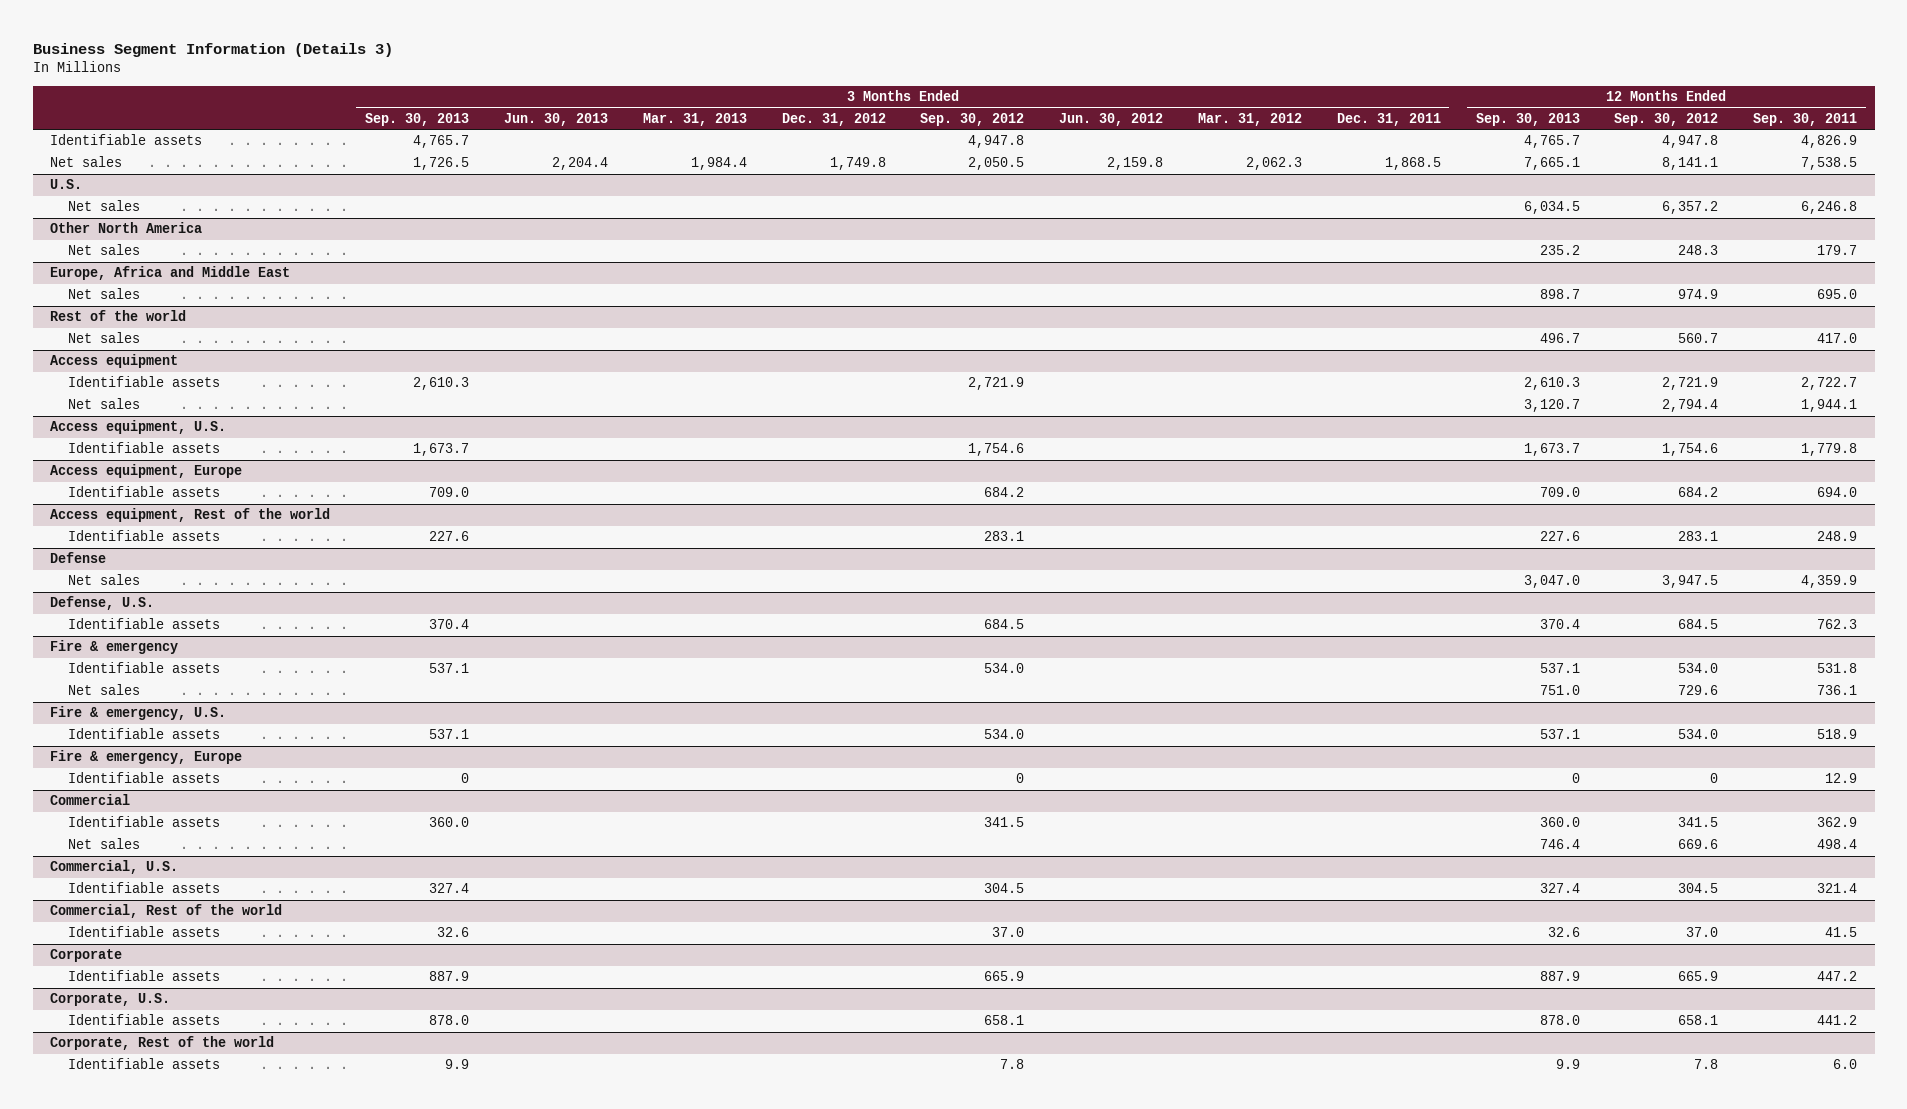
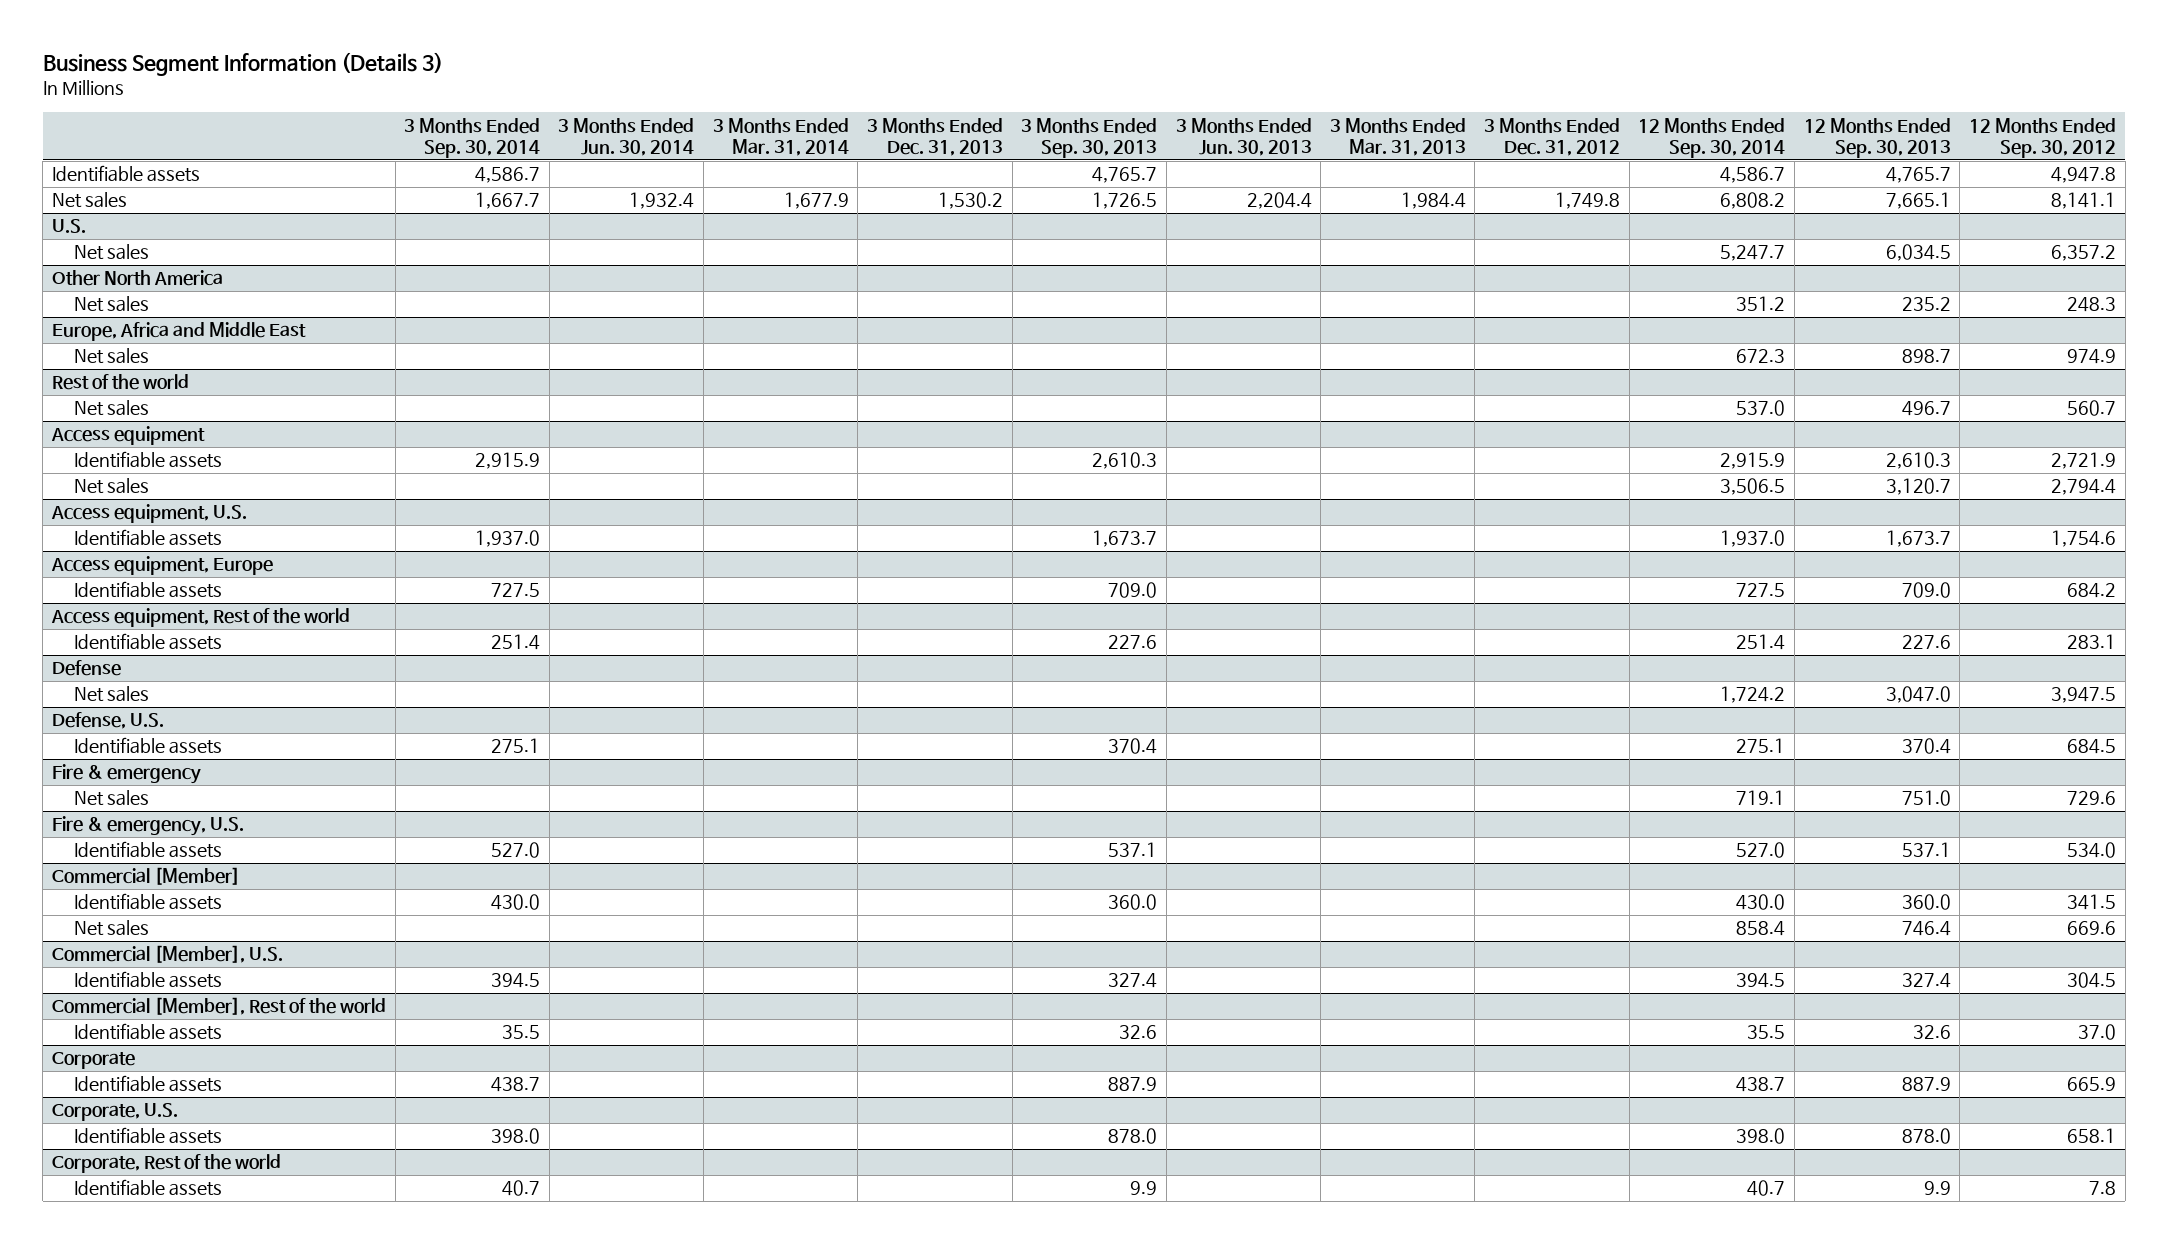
- | 3 Months Ended Sep. 30, 2013 | 3 Months Ended Jun. 30, 2013 | 3 Months Ended Mar. 31, 2013 | 3 Months Ended Dec. 31, 2012 | 3 Months Ended Sep. 30, 2012 | 3 Months Ended Jun. 30, 2012 | 3 Months Ended Mar. 31, 2012 | 3 Months Ended Dec. 31, 2011 | 12 Months Ended Sep. 30, 2013 | 12 Months Ended Sep. 30, 2012 | 12 Months Ended Sep. 30, 2011
+ | 3 Months Ended Sep. 30, 2014 | 3 Months Ended Jun. 30, 2014 | 3 Months Ended Mar. 31, 2014 | 3 Months Ended Dec. 31, 2013 | 3 Months Ended Sep. 30, 2013 | 3 Months Ended Jun. 30, 2013 | 3 Months Ended Mar. 31, 2013 | 3 Months Ended Dec. 31, 2012 | 12 Months Ended Sep. 30, 2014 | 12 Months Ended Sep. 30, 2013 | 12 Months Ended Sep. 30, 2012
@ Fire & emergency
- Identifiable assets | 537.1 | | | | 534.0 | | | | 537.1 | 534.0 | 531.8
- Fire & emergency, Europe
- Identifiable assets | 0 | | | | 0 | | | | 0 | 0 | 12.9
- Commercial
+ Commercial [Member]
- Commercial, U.S.
+ Commercial [Member], U.S.
- Commercial, Rest of the world
+ Commercial [Member], Rest of the world

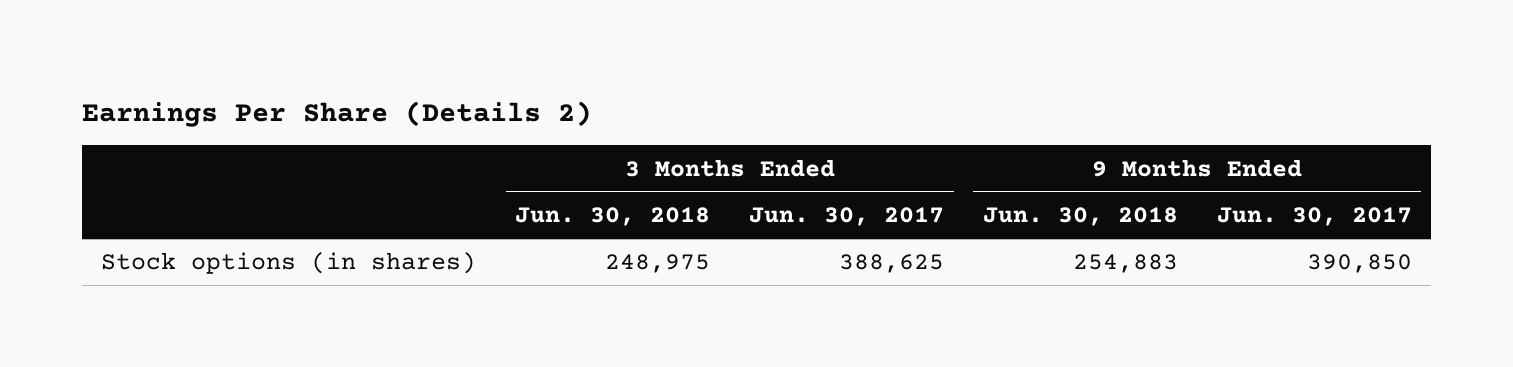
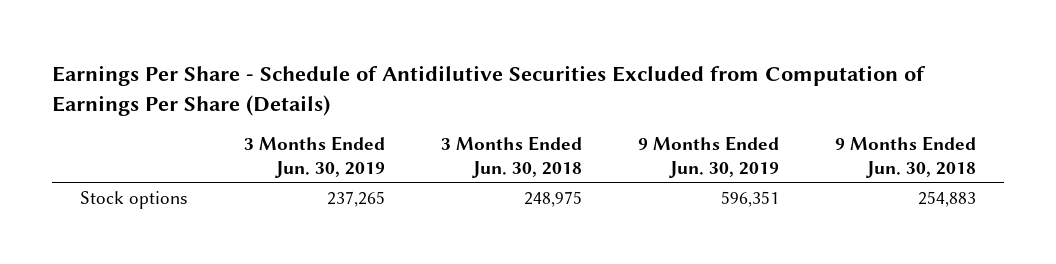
- Earnings Per Share (Details 2)
+ Earnings Per Share - Schedule of Antidilutive Securities Excluded from Computation of Earnings Per Share (Details)
- | 3 Months Ended Jun. 30, 2018 | 3 Months Ended Jun. 30, 2017 | 9 Months Ended Jun. 30, 2018 | 9 Months Ended Jun. 30, 2017
+ | 3 Months Ended Jun. 30, 2019 | 3 Months Ended Jun. 30, 2018 | 9 Months Ended Jun. 30, 2019 | 9 Months Ended Jun. 30, 2018
- Stock options (in shares) | 248,975 | 388,625 | 254,883 | 390,850
+ Stock options | 237,265 | 248,975 | 596,351 | 254,883

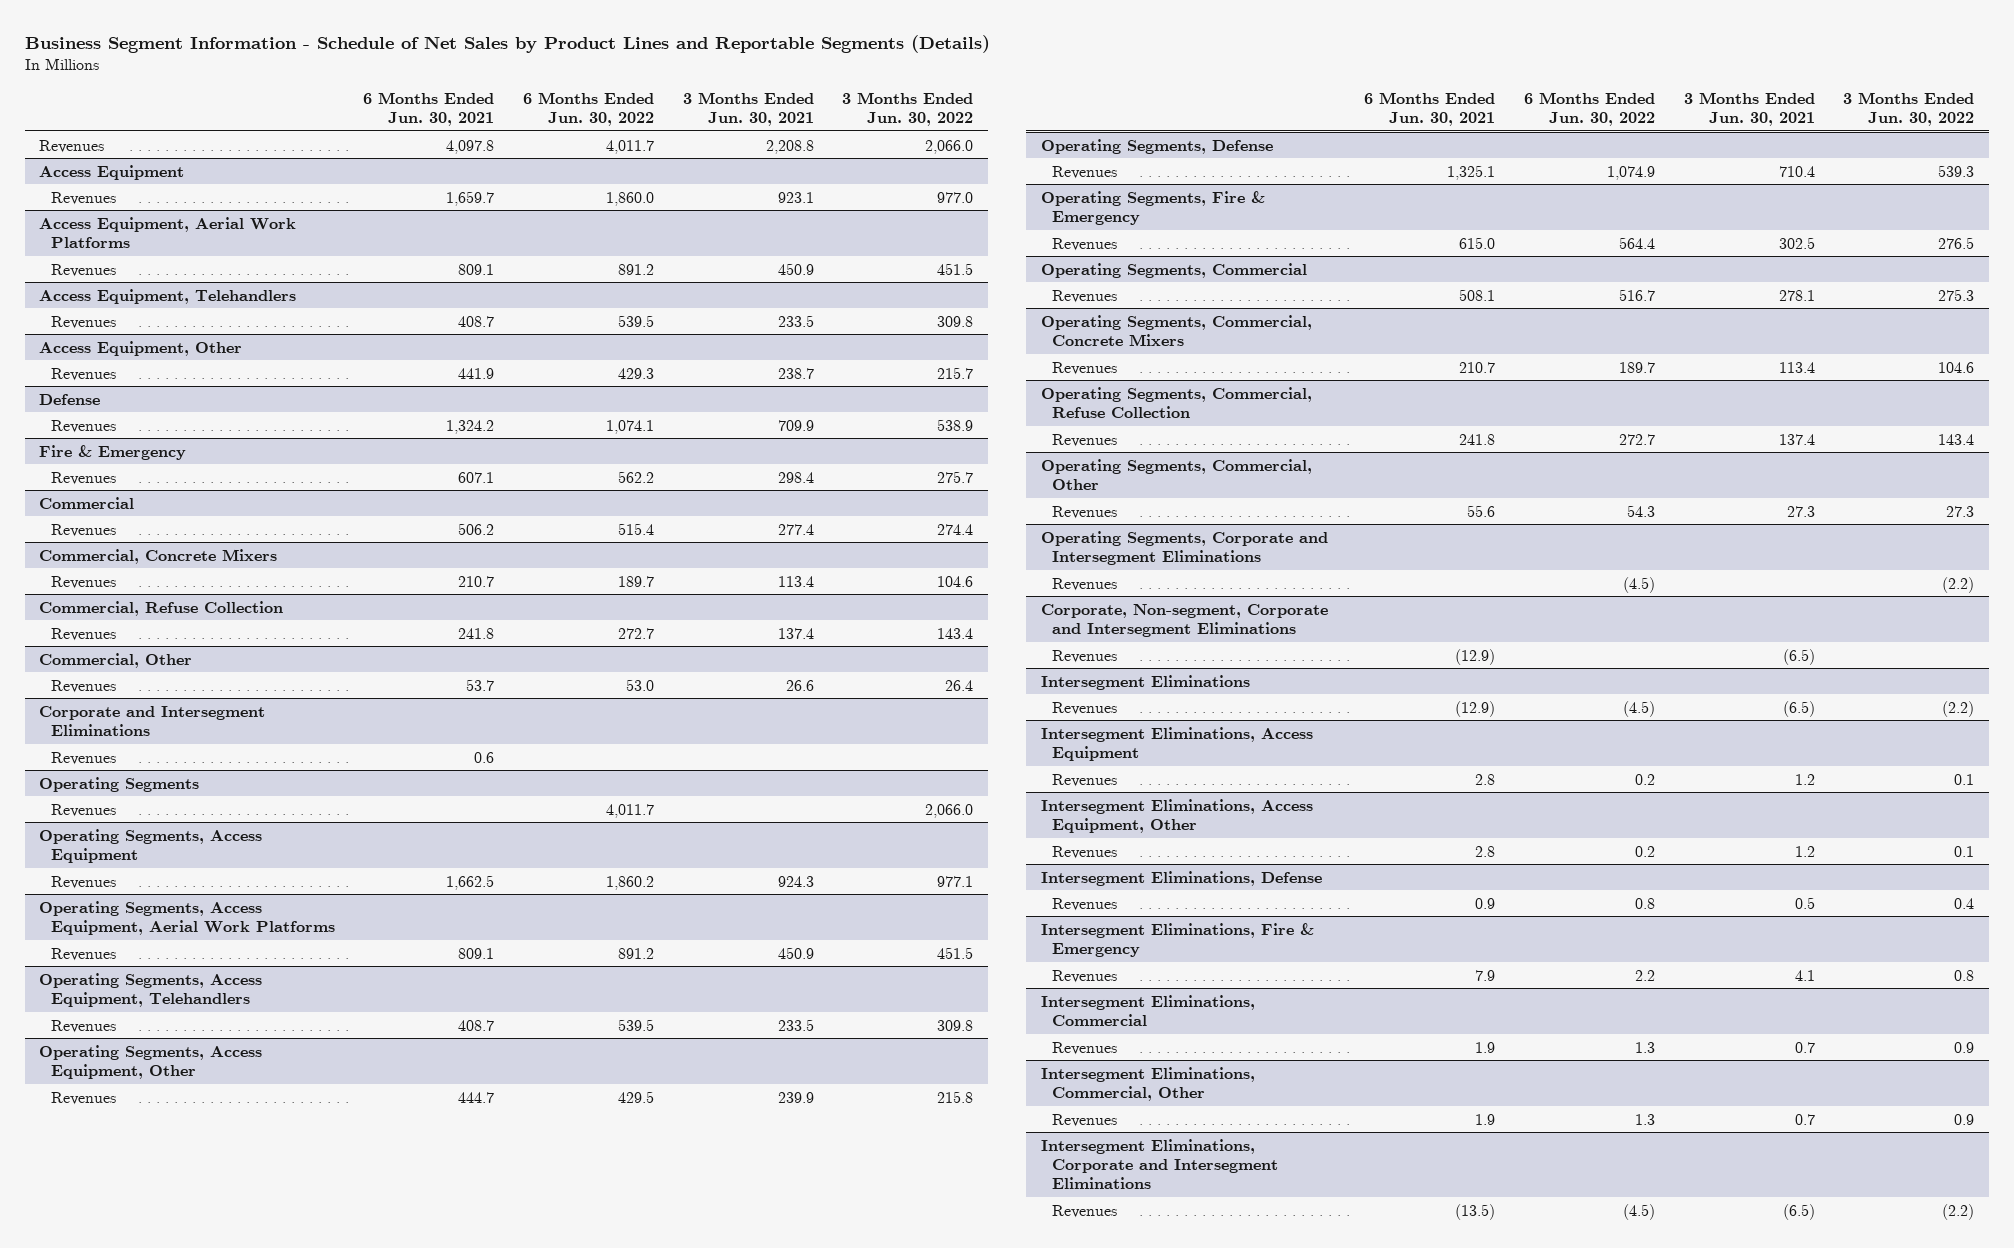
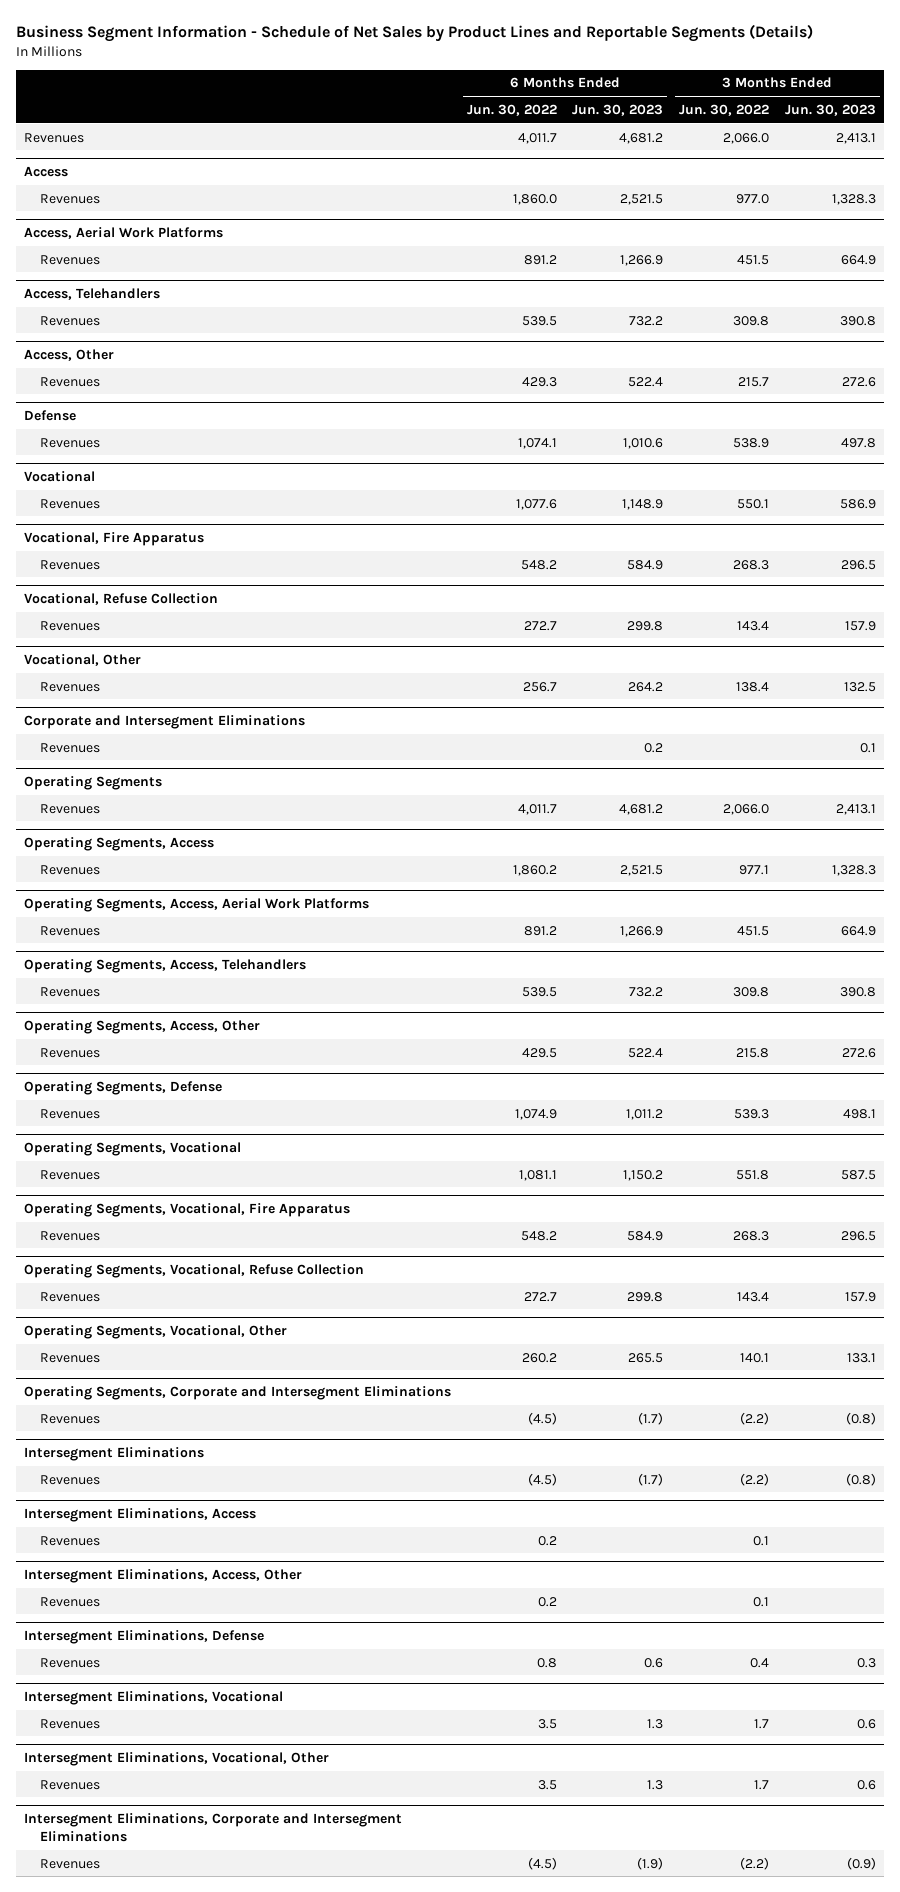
- | 6 Months Ended Jun. 30, 2021 | 6 Months Ended Jun. 30, 2022 | 3 Months Ended Jun. 30, 2021 | 3 Months Ended Jun. 30, 2022
+ | 6 Months Ended Jun. 30, 2022 | 6 Months Ended Jun. 30, 2023 | 3 Months Ended Jun. 30, 2022 | 3 Months Ended Jun. 30, 2023
- Access Equipment
+ Access
- Access Equipment, Aerial Work Platforms
+ Access, Aerial Work Platforms
- Access Equipment, Telehandlers
+ Access, Telehandlers
- Access Equipment, Other
+ Access, Other
- Fire & Emergency
- Revenues | 607.1 | 562.2 | 298.4 | 275.7
- Commercial
- Revenues | 506.2 | 515.4 | 277.4 | 274.4
- Commercial, Concrete Mixers
- Revenues | 210.7 | 189.7 | 113.4 | 104.6
- Commercial, Refuse Collection
+ Vocational
+ Revenues | 1,077.6 | 1,148.9 | 550.1 | 586.9
+ Vocational, Fire Apparatus
+ Revenues | 548.2 | 584.9 | 268.3 | 296.5
+ Vocational, Refuse Collection
- Commercial, Other
- Revenues | 53.7 | 53.0 | 26.6 | 26.4
+ Vocational, Other
+ Revenues | 256.7 | 264.2 | 138.4 | 132.5
- Operating Segments, Access Equipment
+ Operating Segments, Access
- Operating Segments, Access Equipment, Aerial Work Platforms
+ Operating Segments, Access, Aerial Work Platforms
- Operating Segments, Access Equipment, Telehandlers
+ Operating Segments, Access, Telehandlers
- Operating Segments, Access Equipment, Other
+ Operating Segments, Access, Other
- Operating Segments, Fire & Emergency
- Revenues | 615.0 | 564.4 | 302.5 | 276.5
- Operating Segments, Commercial
- Revenues | 508.1 | 516.7 | 278.1 | 275.3
- Operating Segments, Commercial, Concrete Mixers
- Revenues | 210.7 | 189.7 | 113.4 | 104.6
- Operating Segments, Commercial, Refuse Collection
+ Operating Segments, Vocational
+ Revenues | 1,081.1 | 1,150.2 | 551.8 | 587.5
+ Operating Segments, Vocational, Fire Apparatus
+ Revenues | 548.2 | 584.9 | 268.3 | 296.5
+ Operating Segments, Vocational, Refuse Collection
- Operating Segments, Commercial, Other
- Revenues | 55.6 | 54.3 | 27.3 | 27.3
+ Operating Segments, Vocational, Other
+ Revenues | 260.2 | 265.5 | 140.1 | 133.1
- Corporate, Non-segment, Corporate and Intersegment Eliminations
- Revenues | (12.9) | | (6.5) |
- Intersegment Eliminations, Access Equipment
+ Intersegment Eliminations, Access
- Intersegment Eliminations, Access Equipment, Other
+ Intersegment Eliminations, Access, Other
- Intersegment Eliminations, Fire & Emergency
- Revenues | 7.9 | 2.2 | 4.1 | 0.8
- Intersegment Eliminations, Commercial
- Revenues | 1.9 | 1.3 | 0.7 | 0.9
- Intersegment Eliminations, Commercial, Other
- Revenues | 1.9 | 1.3 | 0.7 | 0.9
+ Intersegment Eliminations, Vocational
+ Revenues | 3.5 | 1.3 | 1.7 | 0.6
+ Intersegment Eliminations, Vocational, Other
+ Revenues | 3.5 | 1.3 | 1.7 | 0.6

